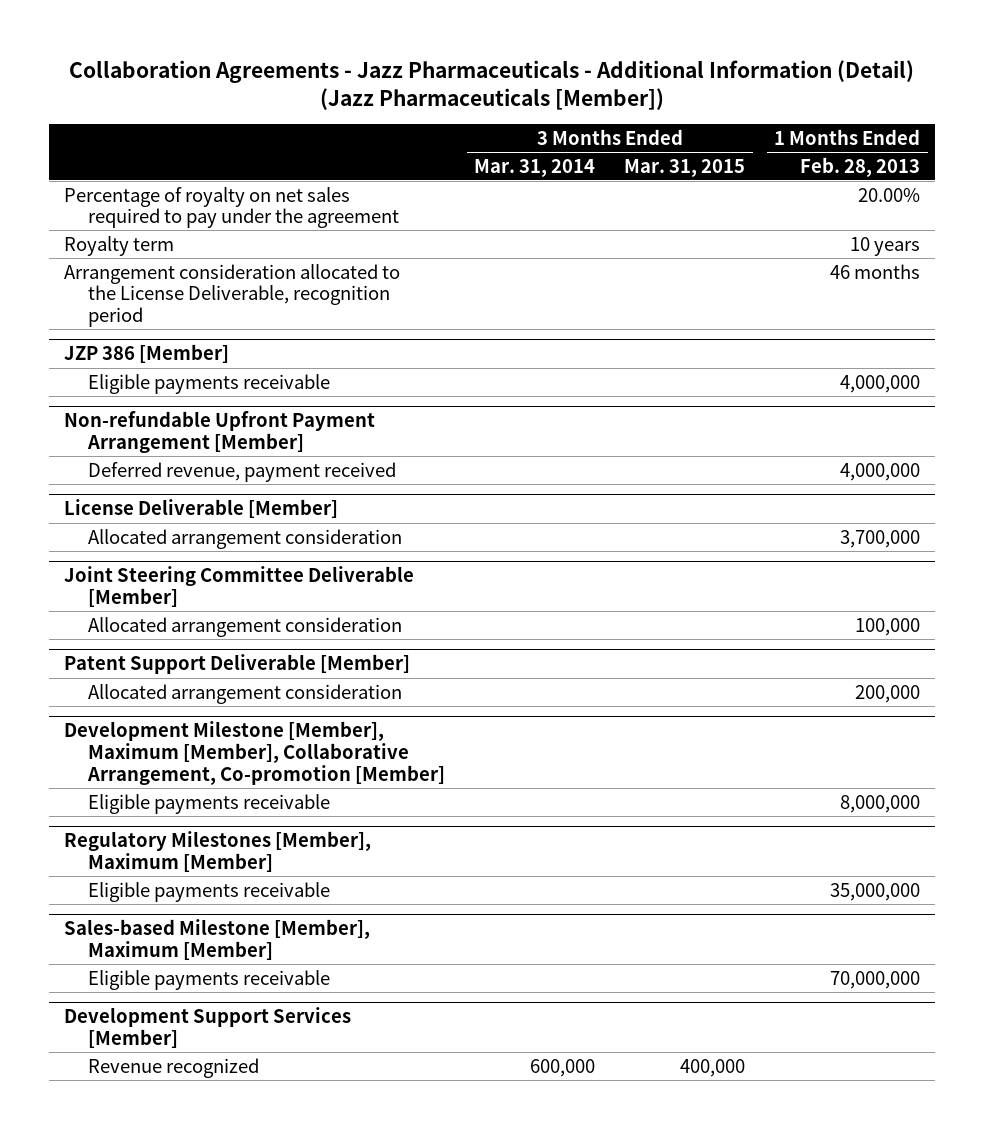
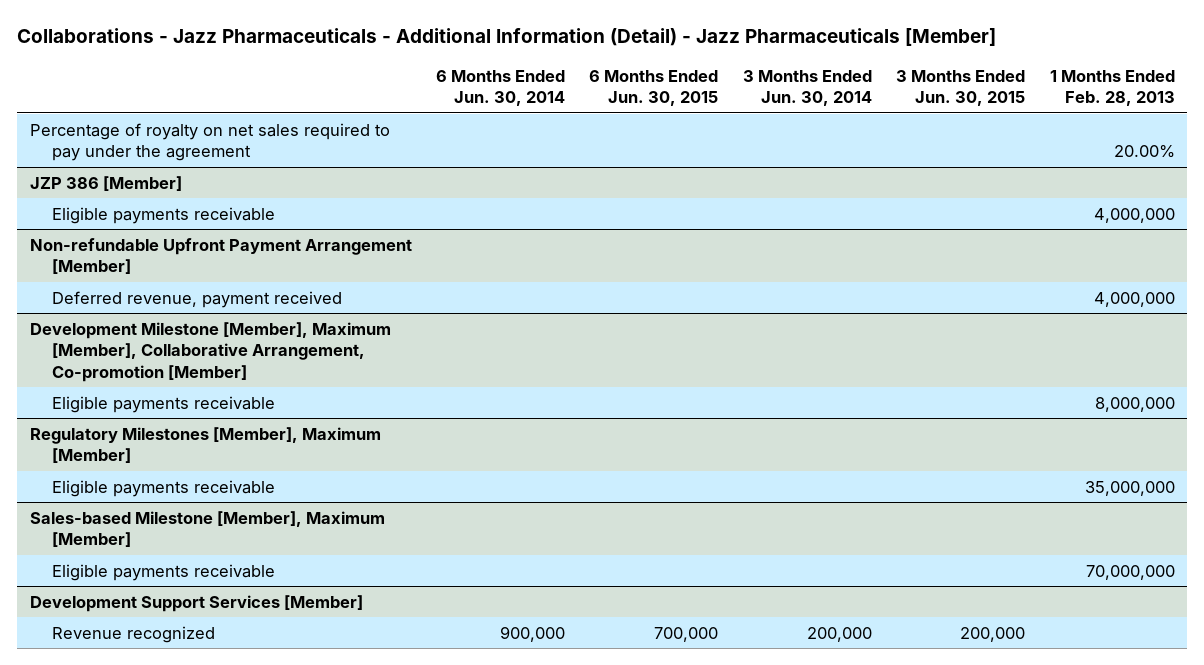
- Collaboration Agreements - Jazz Pharmaceuticals - Additional Information (Detail) (Jazz Pharmaceuticals [Member])
+ Collaborations - Jazz Pharmaceuticals - Additional Information (Detail) - Jazz Pharmaceuticals [Member]
- | 3 Months Ended Mar. 31, 2014 | 3 Months Ended Mar. 31, 2015 | 1 Months Ended Feb. 28, 2013
+ | 6 Months Ended Jun. 30, 2014 | 6 Months Ended Jun. 30, 2015 | 3 Months Ended Jun. 30, 2014 | 3 Months Ended Jun. 30, 2015 | 1 Months Ended Feb. 28, 2013
- Royalty term | | | 10 years
- Arrangement consideration allocated to the License Deliverable, recognition period | | | 46 months
- License Deliverable [Member]
- Allocated arrangement consideration | | | 3,700,000
- Joint Steering Committee Deliverable [Member]
- Allocated arrangement consideration | | | 100,000
- Patent Support Deliverable [Member]
- Allocated arrangement consideration | | | 200,000

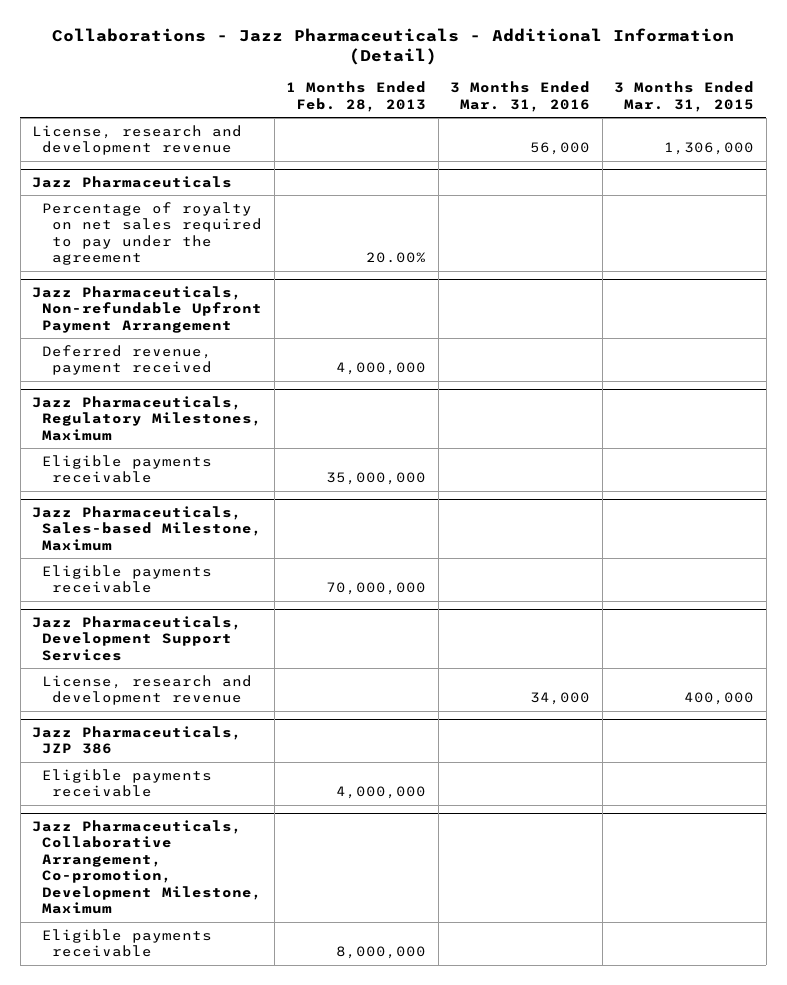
- Collaborations - Jazz Pharmaceuticals - Additional Information (Detail) - Jazz Pharmaceuticals [Member]
+ Collaborations - Jazz Pharmaceuticals - Additional Information (Detail)
- | 6 Months Ended Jun. 30, 2014 | 6 Months Ended Jun. 30, 2015 | 3 Months Ended Jun. 30, 2014 | 3 Months Ended Jun. 30, 2015 | 1 Months Ended Feb. 28, 2013
+ | 1 Months Ended Feb. 28, 2013 | 3 Months Ended Mar. 31, 2016 | 3 Months Ended Mar. 31, 2015
+ License, research and development revenue | | 56,000 | 1,306,000
+ Jazz Pharmaceuticals
- JZP 386 [Member]
- Eligible payments receivable | | | | | 4,000,000
- Non-refundable Upfront Payment Arrangement [Member]
+ Jazz Pharmaceuticals, Non-refundable Upfront Payment Arrangement
- Development Milestone [Member], Maximum [Member], Collaborative Arrangement, Co-promotion [Member]
- Eligible payments receivable | | | | | 8,000,000
- Regulatory Milestones [Member], Maximum [Member]
+ Jazz Pharmaceuticals, Regulatory Milestones, Maximum
- Sales-based Milestone [Member], Maximum [Member]
+ Jazz Pharmaceuticals, Sales-based Milestone, Maximum
- Development Support Services [Member]
- Revenue recognized | 900,000 | 700,000 | 200,000 | 200,000 |
+ Jazz Pharmaceuticals, Development Support Services
+ License, research and development revenue | | 34,000 | 400,000
+ Jazz Pharmaceuticals, JZP 386
+ Eligible payments receivable | 4,000,000 | |
+ Jazz Pharmaceuticals, Collaborative Arrangement, Co-promotion, Development Milestone, Maximum
+ Eligible payments receivable | 8,000,000 | |

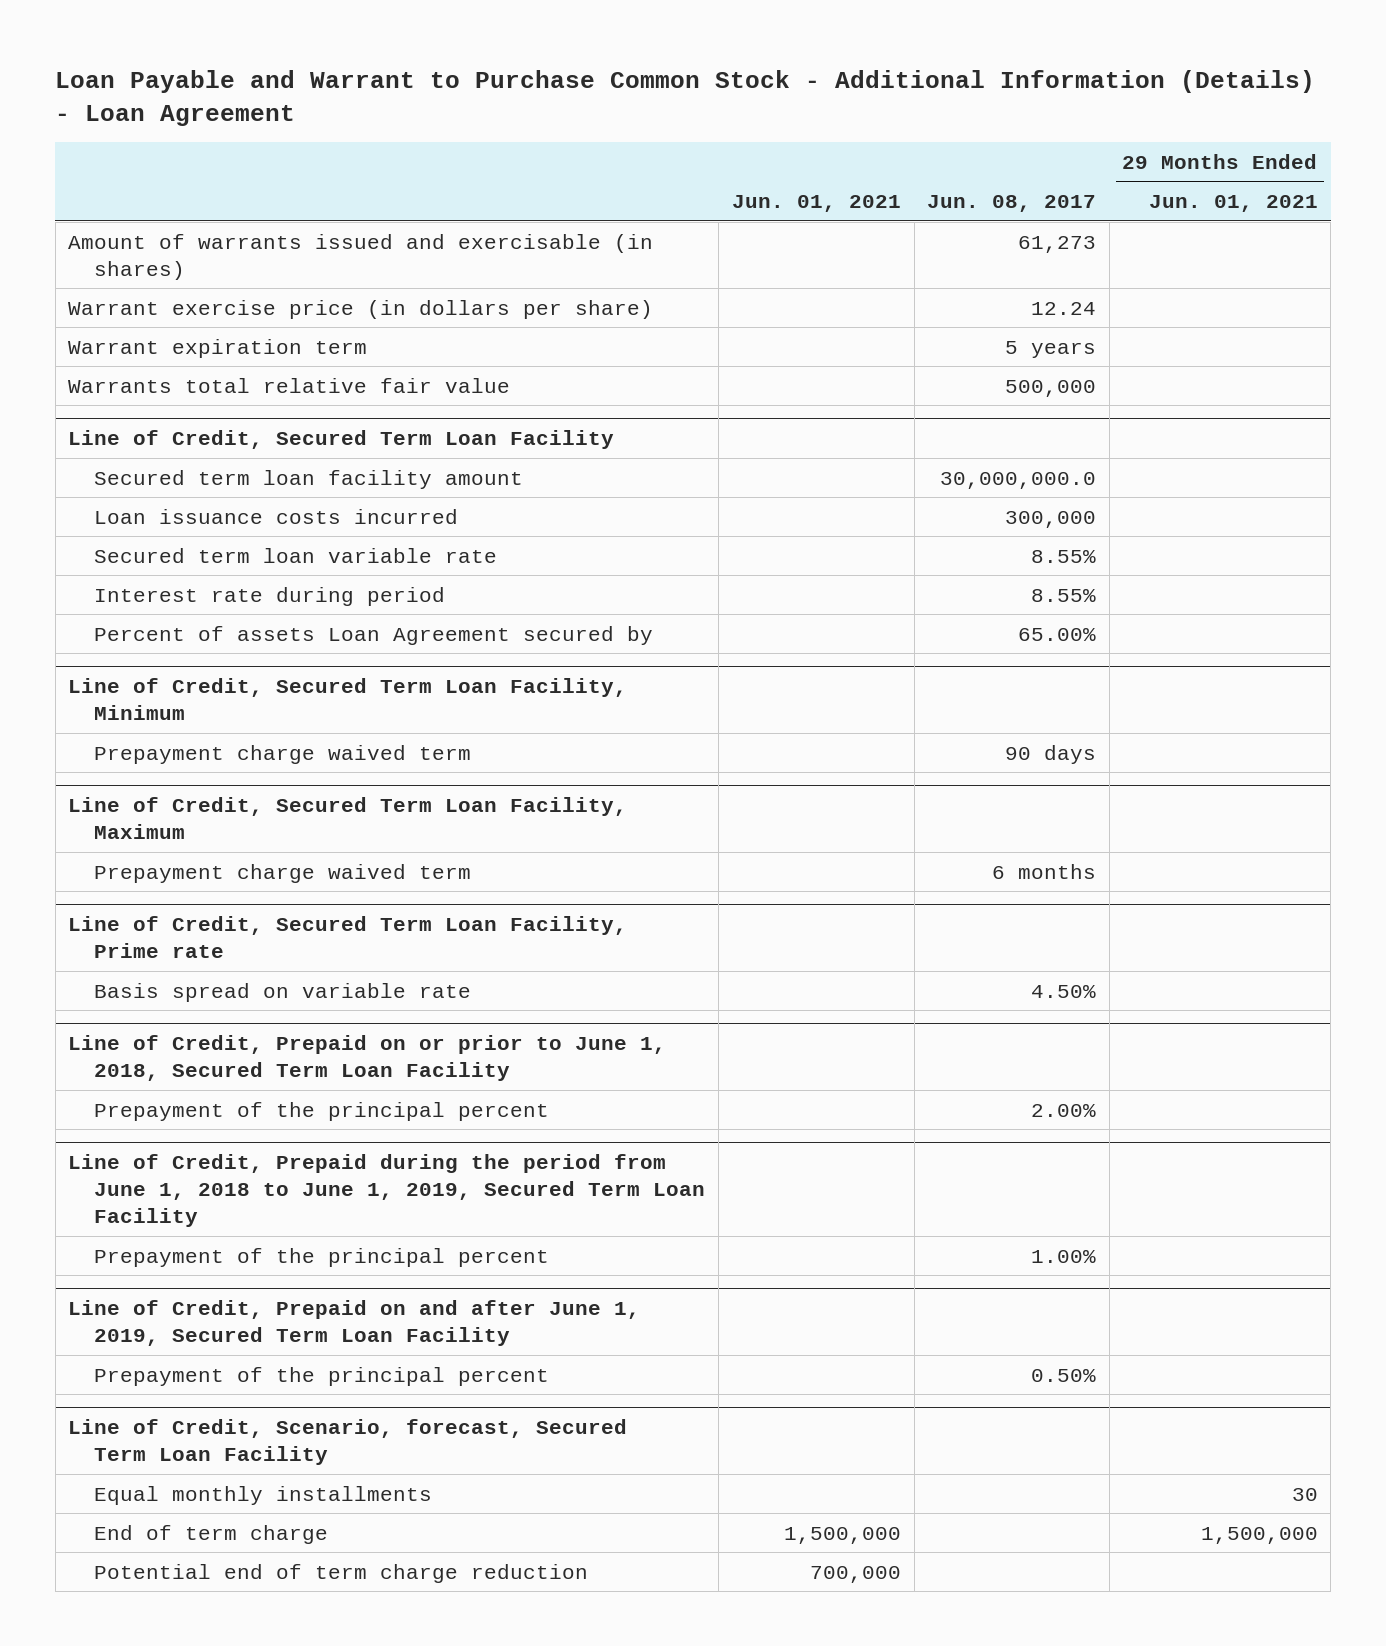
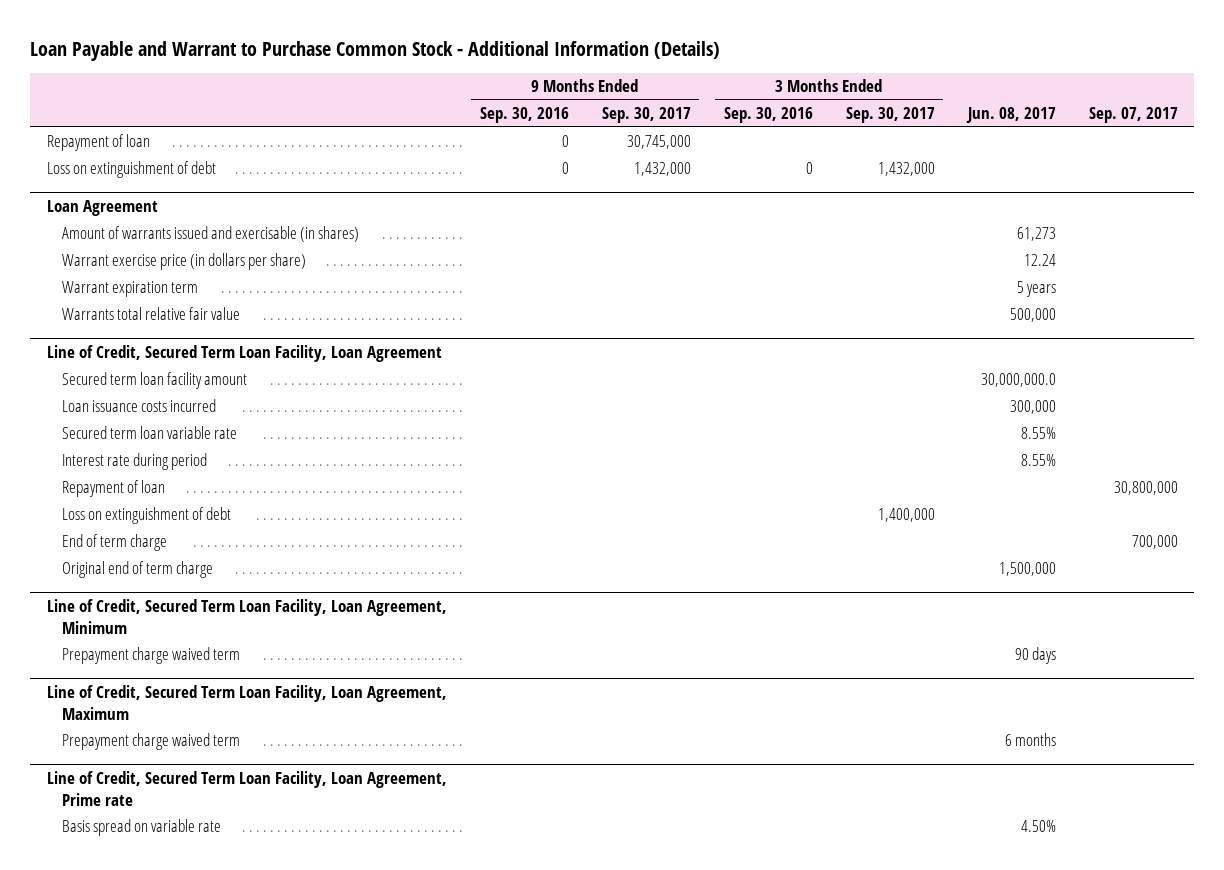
- Loan Payable and Warrant to Purchase Common Stock - Additional Information (Details) - Loan Agreement
+ Loan Payable and Warrant to Purchase Common Stock - Additional Information (Details)
- | Jun. 01, 2021 | Jun. 08, 2017 | 29 Months Ended Jun. 01, 2021
+ | 9 Months Ended Sep. 30, 2016 | 9 Months Ended Sep. 30, 2017 | 3 Months Ended Sep. 30, 2016 | 3 Months Ended Sep. 30, 2017 | Jun. 08, 2017 | Sep. 07, 2017
+ Repayment of loan | 0 | 30,745,000 | | | |
+ Loss on extinguishment of debt | 0 | 1,432,000 | 0 | 1,432,000 | |
+ Loan Agreement
- Line of Credit, Secured Term Loan Facility
+ Line of Credit, Secured Term Loan Facility, Loan Agreement
- Percent of assets Loan Agreement secured by | | 65.00% |
- Line of Credit, Secured Term Loan Facility, Minimum
+ Repayment of loan | | | | | | 30,800,000
+ Loss on extinguishment of debt | | | | 1,400,000 | |
+ End of term charge | | | | | | 700,000
+ Original end of term charge | | | | | 1,500,000 |
+ Line of Credit, Secured Term Loan Facility, Loan Agreement, Minimum
- Line of Credit, Secured Term Loan Facility, Maximum
+ Line of Credit, Secured Term Loan Facility, Loan Agreement, Maximum
- Line of Credit, Secured Term Loan Facility, Prime rate
+ Line of Credit, Secured Term Loan Facility, Loan Agreement, Prime rate
- Line of Credit, Prepaid on or prior to June 1, 2018, Secured Term Loan Facility
- Prepayment of the principal percent | | 2.00% |
- Line of Credit, Prepaid during the period from June 1, 2018 to June 1, 2019, Secured Term Loan Facility
- Prepayment of the principal percent | | 1.00% |
- Line of Credit, Prepaid on and after June 1, 2019, Secured Term Loan Facility
- Prepayment of the principal percent | | 0.50% |
- Line of Credit, Scenario, forecast, Secured Term Loan Facility
- Equal monthly installments | | | 30
- End of term charge | 1,500,000 | | 1,500,000
- Potential end of term charge reduction | 700,000 | |

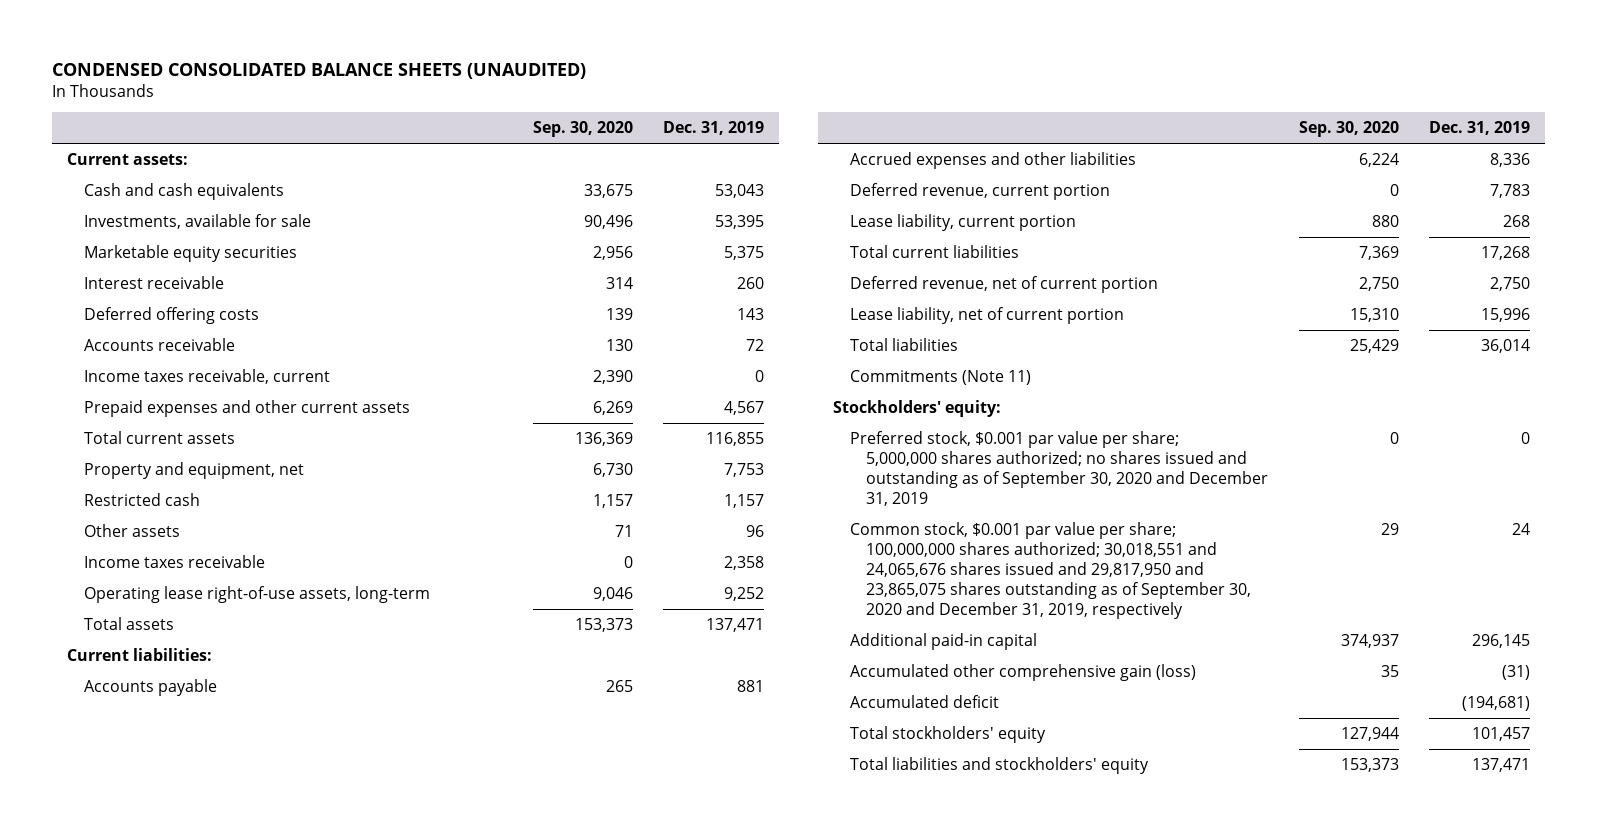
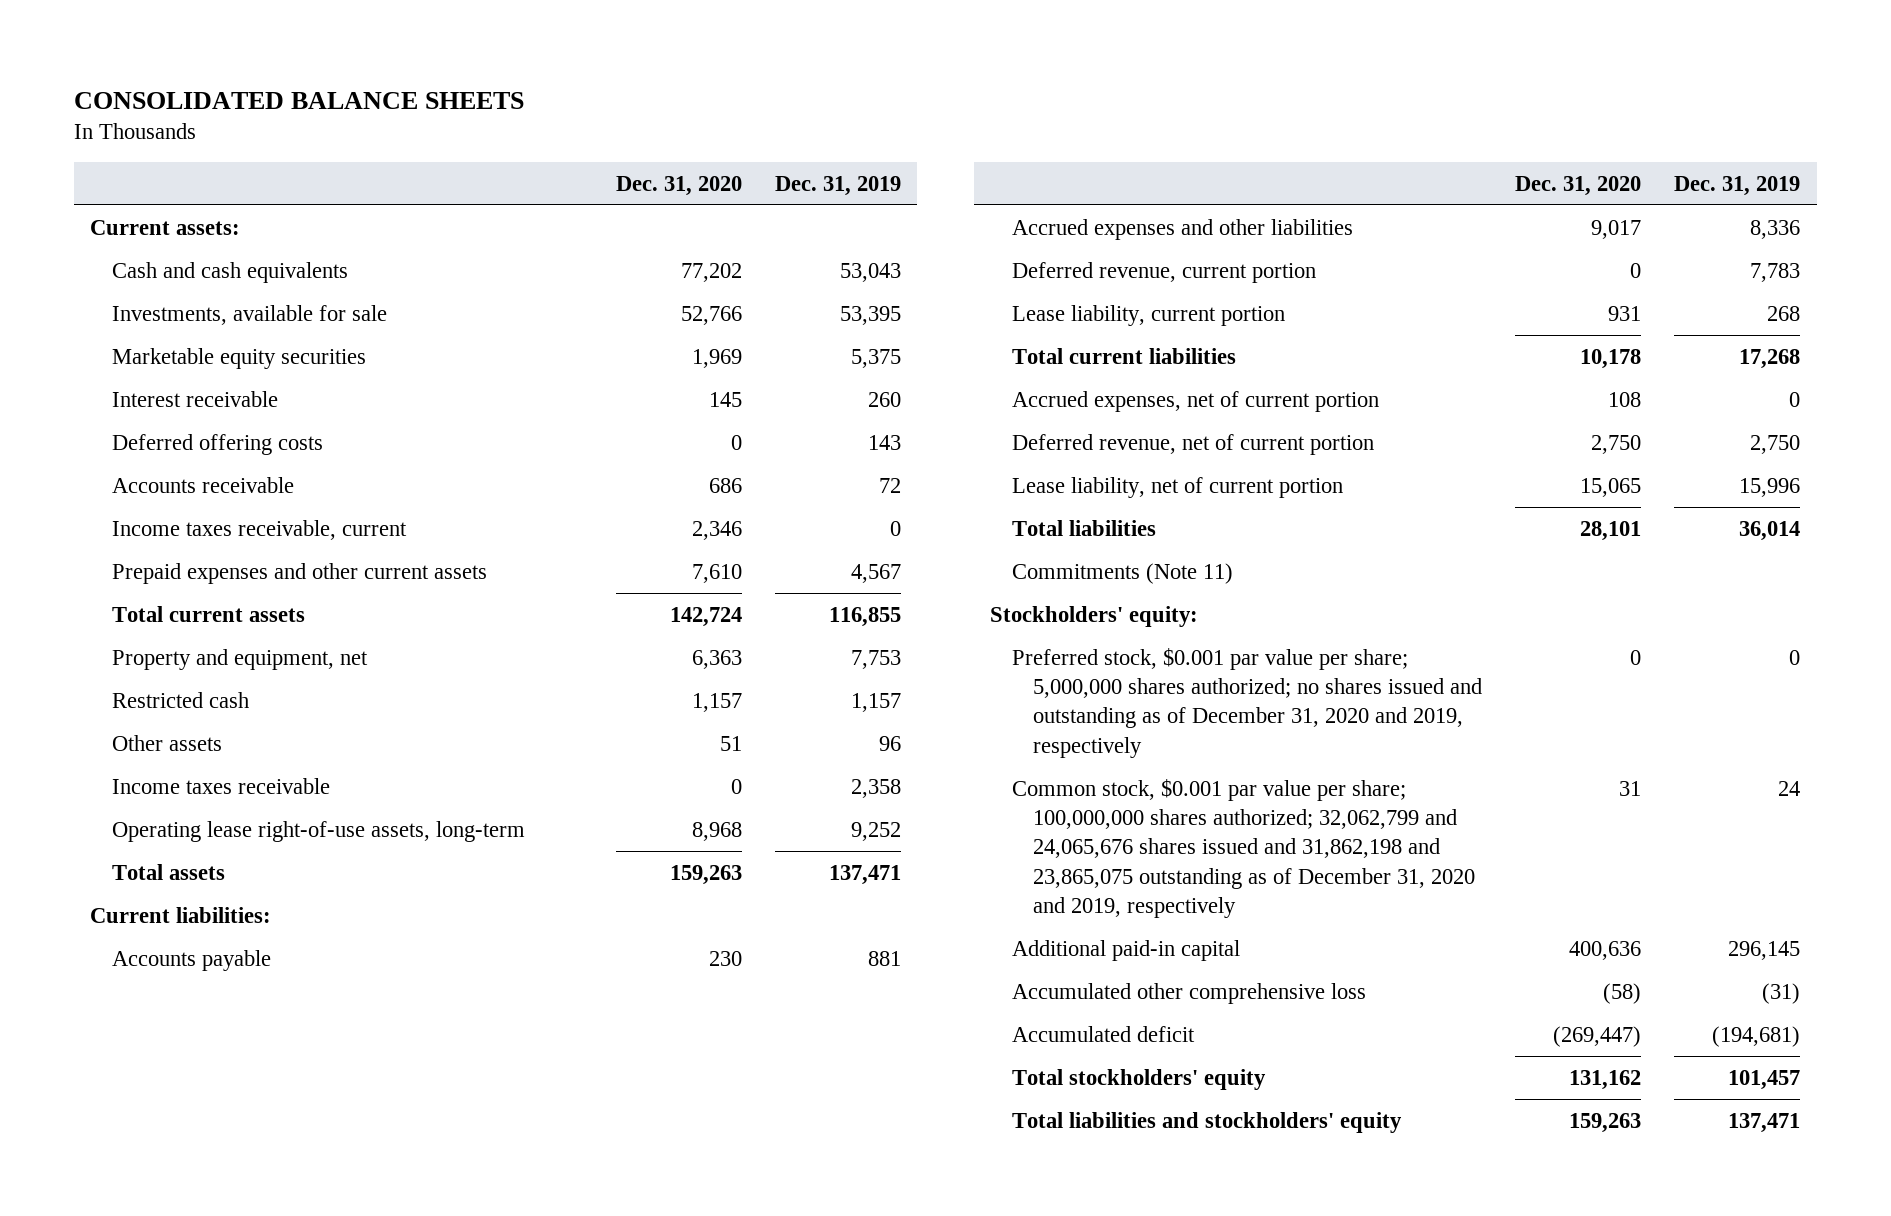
- CONDENSED CONSOLIDATED BALANCE SHEETS (UNAUDITED)
+ CONSOLIDATED BALANCE SHEETS
- | Sep. 30, 2020 | Dec. 31, 2019
+ | Dec. 31, 2020 | Dec. 31, 2019
+ Accrued expenses, net of current portion | 108 | 0
- Preferred stock, $0.001 par value per share; 5,000,000 shares authorized; no shares issued and outstanding as of September 30, 2020 and December 31, 2019 | 0 | 0
- Common stock, $0.001 par value per share; 100,000,000 shares authorized; 30,018,551 and 24,065,676 shares issued and 29,817,950 and 23,865,075 shares outstanding as of September 30, 2020 and December 31, 2019, respectively | 29 | 24
+ Preferred stock, $0.001 par value per share; 5,000,000 shares authorized; no shares issued and outstanding as of December 31, 2020 and 2019, respectively | 0 | 0
+ Common stock, $0.001 par value per share; 100,000,000 shares authorized; 32,062,799 and 24,065,676 shares issued and 31,862,198 and 23,865,075 outstanding as of December 31, 2020 and 2019, respectively | 31 | 24
- Accumulated other comprehensive gain (loss) | 35 | (31)
+ Accumulated other comprehensive loss | (58) | (31)

